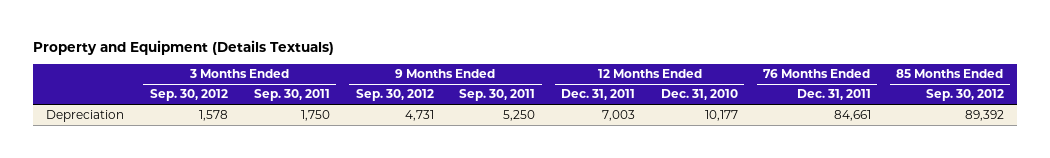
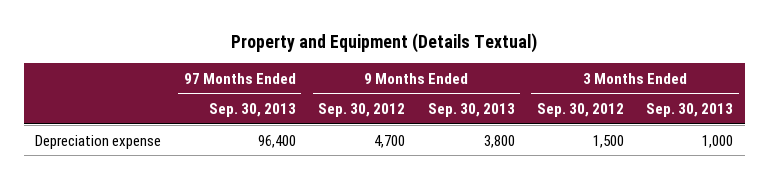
- Property and Equipment (Details Textuals)
+ Property and Equipment (Details Textual)
- | 3 Months Ended Sep. 30, 2012 | 3 Months Ended Sep. 30, 2011 | 9 Months Ended Sep. 30, 2012 | 9 Months Ended Sep. 30, 2011 | 12 Months Ended Dec. 31, 2011 | 12 Months Ended Dec. 31, 2010 | 76 Months Ended Dec. 31, 2011 | 85 Months Ended Sep. 30, 2012
+ | 97 Months Ended Sep. 30, 2013 | 9 Months Ended Sep. 30, 2012 | 9 Months Ended Sep. 30, 2013 | 3 Months Ended Sep. 30, 2012 | 3 Months Ended Sep. 30, 2013
- Depreciation | 1,578 | 1,750 | 4,731 | 5,250 | 7,003 | 10,177 | 84,661 | 89,392
+ Depreciation expense | 96,400 | 4,700 | 3,800 | 1,500 | 1,000

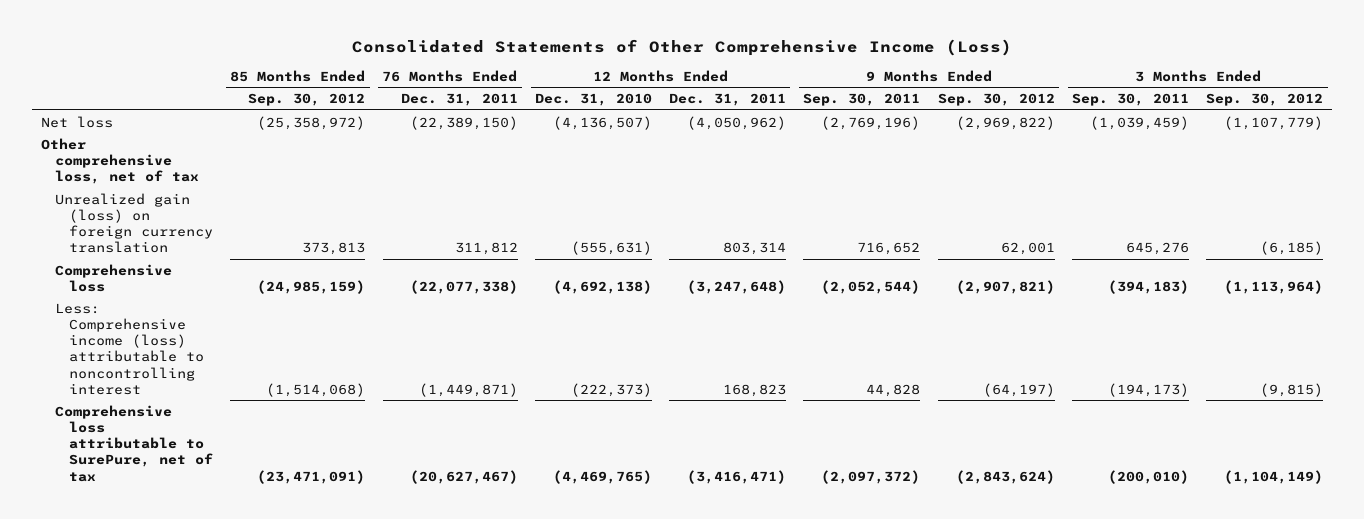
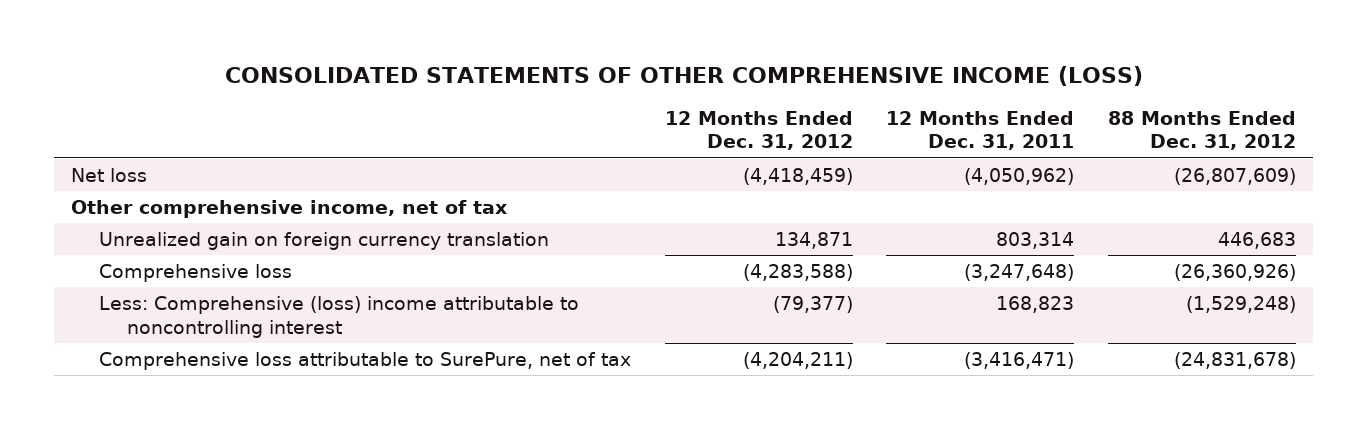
- Consolidated Statements of Other Comprehensive Income (Loss)
+ CONSOLIDATED STATEMENTS OF OTHER COMPREHENSIVE INCOME (LOSS)
- | 85 Months Ended Sep. 30, 2012 | 76 Months Ended Dec. 31, 2011 | 12 Months Ended Dec. 31, 2010 | 12 Months Ended Dec. 31, 2011 | 9 Months Ended Sep. 30, 2011 | 9 Months Ended Sep. 30, 2012 | 3 Months Ended Sep. 30, 2011 | 3 Months Ended Sep. 30, 2012
+ | 12 Months Ended Dec. 31, 2012 | 12 Months Ended Dec. 31, 2011 | 88 Months Ended Dec. 31, 2012
- Other comprehensive loss, net of tax
- Unrealized gain (loss) on foreign currency translation | 373,813 | 311,812 | (555,631) | 803,314 | 716,652 | 62,001 | 645,276 | (6,185)
+ Other comprehensive income, net of tax
+ Unrealized gain on foreign currency translation | 134,871 | 803,314 | 446,683
- Less: Comprehensive income (loss) attributable to noncontrolling interest | (1,514,068) | (1,449,871) | (222,373) | 168,823 | 44,828 | (64,197) | (194,173) | (9,815)
+ Less: Comprehensive (loss) income attributable to noncontrolling interest | (79,377) | 168,823 | (1,529,248)

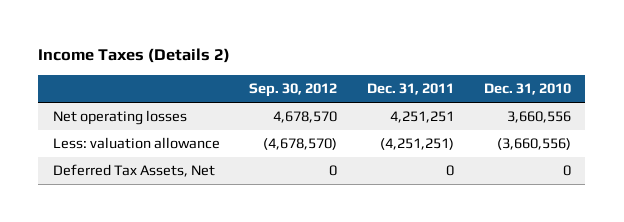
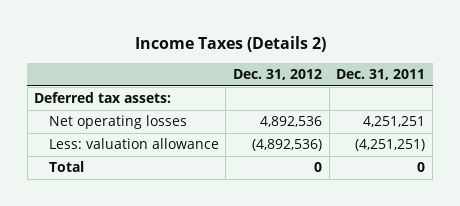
- | Sep. 30, 2012 | Dec. 31, 2011 | Dec. 31, 2010
+ | Dec. 31, 2012 | Dec. 31, 2011
+ Deferred tax assets:
- Deferred Tax Assets, Net | 0 | 0 | 0
+ Total | 0 | 0

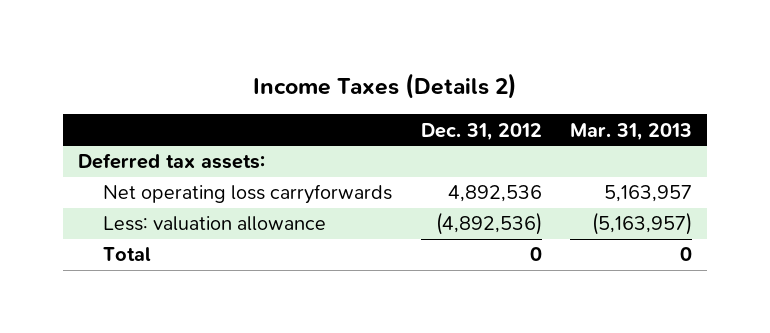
- | Dec. 31, 2012 | Dec. 31, 2011
+ | Dec. 31, 2012 | Mar. 31, 2013
- Net operating losses | 4,892,536 | 4,251,251
+ Net operating loss carryforwards | 4,892,536 | 5,163,957

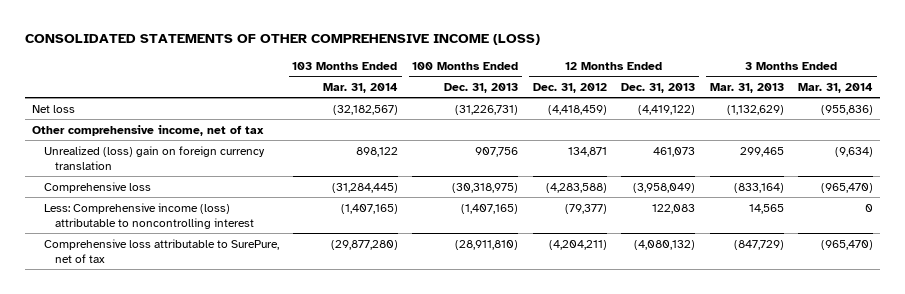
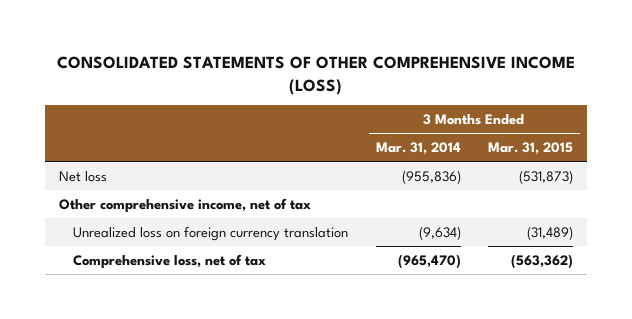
- | 103 Months Ended Mar. 31, 2014 | 100 Months Ended Dec. 31, 2013 | 12 Months Ended Dec. 31, 2012 | 12 Months Ended Dec. 31, 2013 | 3 Months Ended Mar. 31, 2013 | 3 Months Ended Mar. 31, 2014
+ | 3 Months Ended Mar. 31, 2014 | 3 Months Ended Mar. 31, 2015
- Unrealized (loss) gain on foreign currency translation | 898,122 | 907,756 | 134,871 | 461,073 | 299,465 | (9,634)
- Comprehensive loss | (31,284,445) | (30,318,975) | (4,283,588) | (3,958,049) | (833,164) | (965,470)
- Less: Comprehensive income (loss) attributable to noncontrolling interest | (1,407,165) | (1,407,165) | (79,377) | 122,083 | 14,565 | 0
- Comprehensive loss attributable to SurePure, net of tax | (29,877,280) | (28,911,810) | (4,204,211) | (4,080,132) | (847,729) | (965,470)
+ Unrealized loss on foreign currency translation | (9,634) | (31,489)
+ Comprehensive loss, net of tax | (965,470) | (563,362)

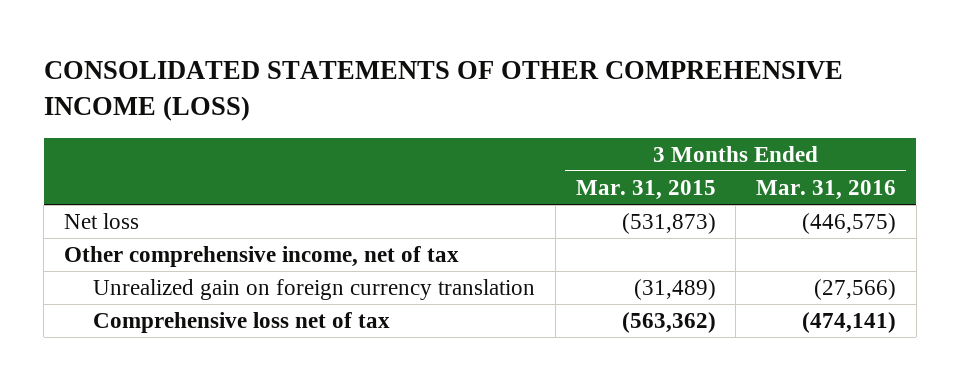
- | 3 Months Ended Mar. 31, 2014 | 3 Months Ended Mar. 31, 2015
+ | 3 Months Ended Mar. 31, 2015 | 3 Months Ended Mar. 31, 2016
- Unrealized loss on foreign currency translation | (9,634) | (31,489)
- Comprehensive loss, net of tax | (965,470) | (563,362)
+ Unrealized gain on foreign currency translation | (31,489) | (27,566)
+ Comprehensive loss net of tax | (563,362) | (474,141)

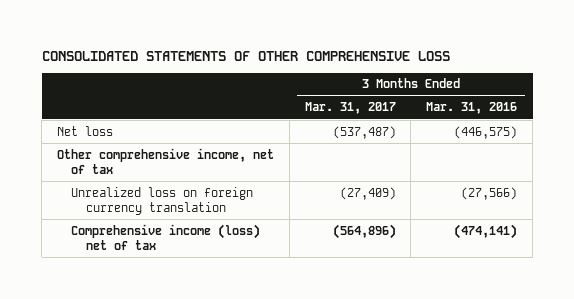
- CONSOLIDATED STATEMENTS OF OTHER COMPREHENSIVE INCOME (LOSS)
+ CONSOLIDATED STATEMENTS OF OTHER COMPREHENSIVE LOSS
- | 3 Months Ended Mar. 31, 2015 | 3 Months Ended Mar. 31, 2016
+ | 3 Months Ended Mar. 31, 2017 | 3 Months Ended Mar. 31, 2016
- Unrealized gain on foreign currency translation | (31,489) | (27,566)
- Comprehensive loss net of tax | (563,362) | (474,141)
+ Unrealized loss on foreign currency translation | (27,409) | (27,566)
+ Comprehensive income (loss) net of tax | (564,896) | (474,141)

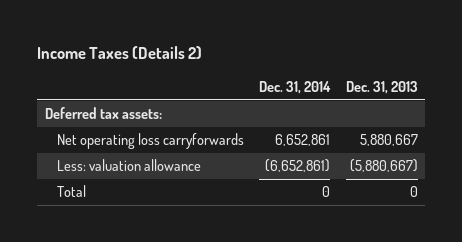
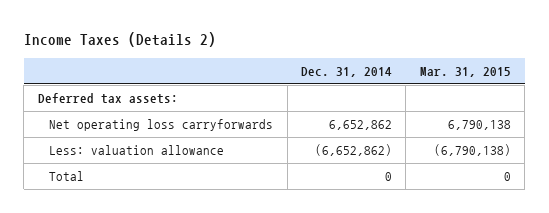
- | Dec. 31, 2014 | Dec. 31, 2013
+ | Dec. 31, 2014 | Mar. 31, 2015
- Net operating loss carryforwards | 6,652,861 | 5,880,667
- Less: valuation allowance | (6,652,861) | (5,880,667)
+ Net operating loss carryforwards | 6,652,862 | 6,790,138
+ Less: valuation allowance | (6,652,862) | (6,790,138)

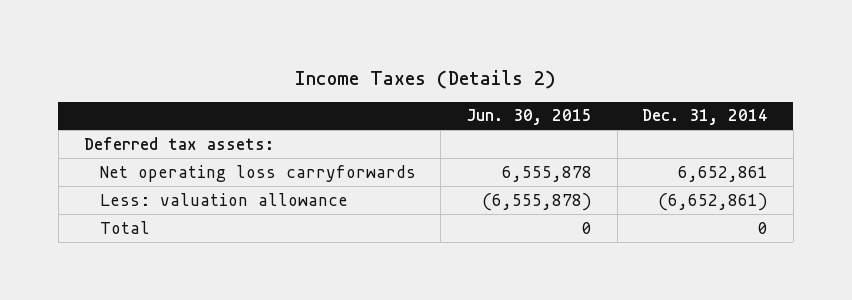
- | Dec. 31, 2014 | Mar. 31, 2015
+ | Jun. 30, 2015 | Dec. 31, 2014
- Net operating loss carryforwards | 6,652,862 | 6,790,138
- Less: valuation allowance | (6,652,862) | (6,790,138)
+ Net operating loss carryforwards | 6,555,878 | 6,652,861
+ Less: valuation allowance | (6,555,878) | (6,652,861)

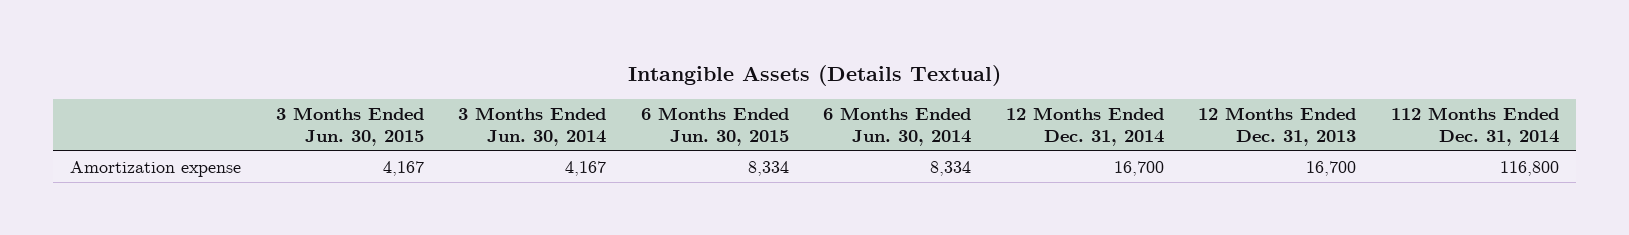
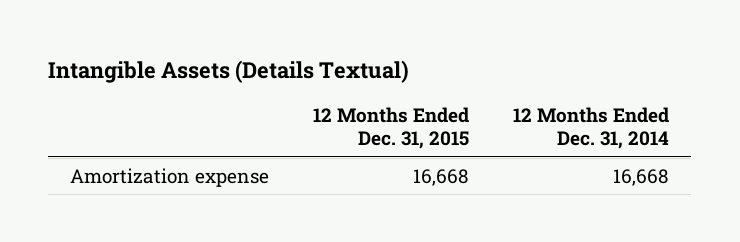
- | 3 Months Ended Jun. 30, 2015 | 3 Months Ended Jun. 30, 2014 | 6 Months Ended Jun. 30, 2015 | 6 Months Ended Jun. 30, 2014 | 12 Months Ended Dec. 31, 2014 | 12 Months Ended Dec. 31, 2013 | 112 Months Ended Dec. 31, 2014
+ | 12 Months Ended Dec. 31, 2015 | 12 Months Ended Dec. 31, 2014
- Amortization expense | 4,167 | 4,167 | 8,334 | 8,334 | 16,700 | 16,700 | 116,800
+ Amortization expense | 16,668 | 16,668

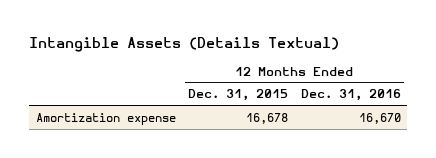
- | 12 Months Ended Dec. 31, 2015 | 12 Months Ended Dec. 31, 2014
+ | 12 Months Ended Dec. 31, 2015 | 12 Months Ended Dec. 31, 2016
- Amortization expense | 16,668 | 16,668
+ Amortization expense | 16,678 | 16,670

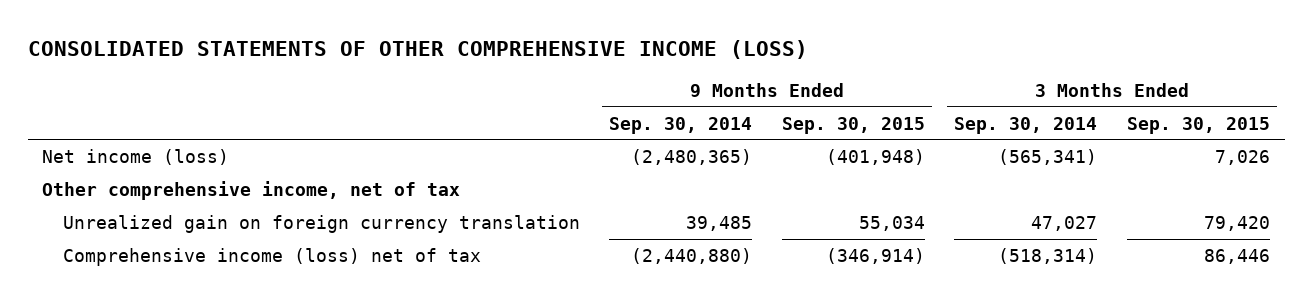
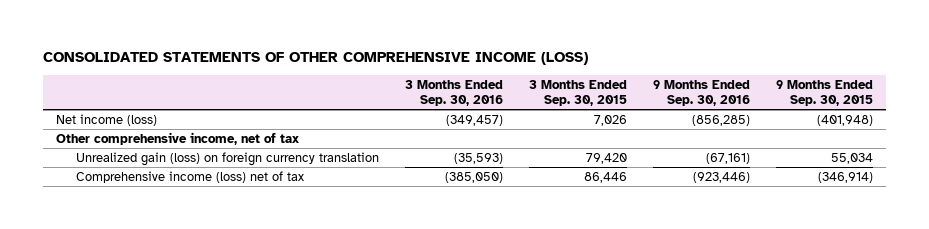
- | 9 Months Ended Sep. 30, 2014 | 9 Months Ended Sep. 30, 2015 | 3 Months Ended Sep. 30, 2014 | 3 Months Ended Sep. 30, 2015
+ | 3 Months Ended Sep. 30, 2016 | 3 Months Ended Sep. 30, 2015 | 9 Months Ended Sep. 30, 2016 | 9 Months Ended Sep. 30, 2015
- Unrealized gain on foreign currency translation | 39,485 | 55,034 | 47,027 | 79,420
+ Unrealized gain (loss) on foreign currency translation | (35,593) | 79,420 | (67,161) | 55,034

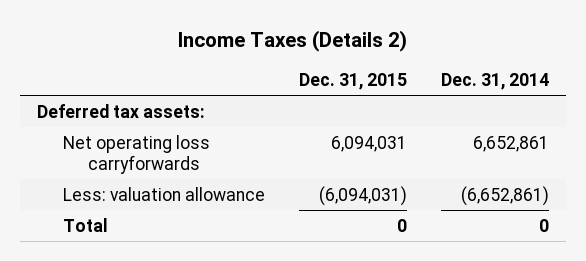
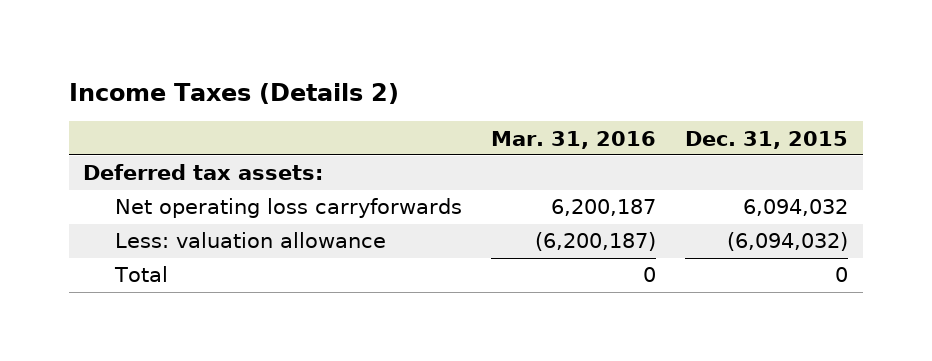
- | Dec. 31, 2015 | Dec. 31, 2014
+ | Mar. 31, 2016 | Dec. 31, 2015
- Net operating loss carryforwards | 6,094,031 | 6,652,861
- Less: valuation allowance | (6,094,031) | (6,652,861)
+ Net operating loss carryforwards | 6,200,187 | 6,094,032
+ Less: valuation allowance | (6,200,187) | (6,094,032)

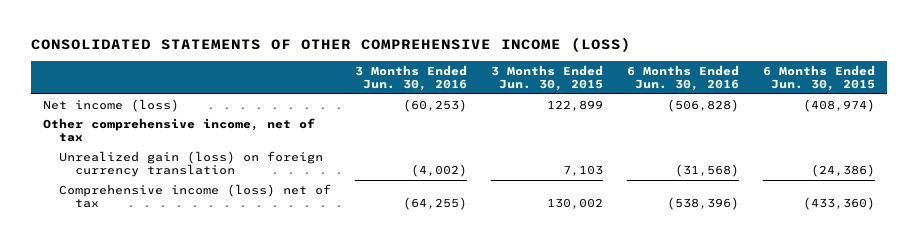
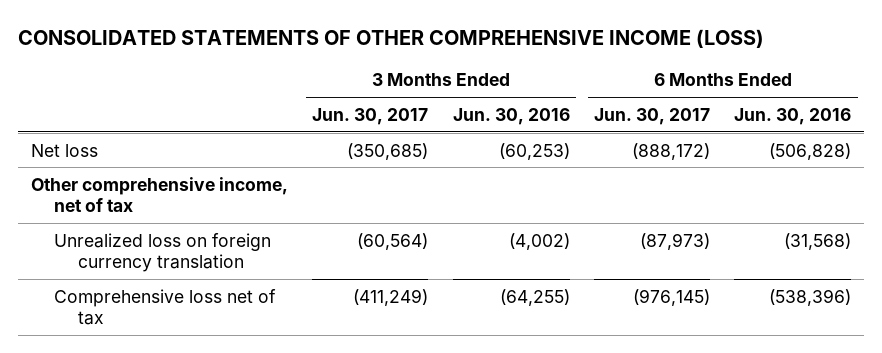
- | 3 Months Ended Jun. 30, 2016 | 3 Months Ended Jun. 30, 2015 | 6 Months Ended Jun. 30, 2016 | 6 Months Ended Jun. 30, 2015
+ | 3 Months Ended Jun. 30, 2017 | 3 Months Ended Jun. 30, 2016 | 6 Months Ended Jun. 30, 2017 | 6 Months Ended Jun. 30, 2016
- Net income (loss) | (60,253) | 122,899 | (506,828) | (408,974)
+ Net loss | (350,685) | (60,253) | (888,172) | (506,828)
- Unrealized gain (loss) on foreign currency translation | (4,002) | 7,103 | (31,568) | (24,386)
- Comprehensive income (loss) net of tax | (64,255) | 130,002 | (538,396) | (433,360)
+ Unrealized loss on foreign currency translation | (60,564) | (4,002) | (87,973) | (31,568)
+ Comprehensive loss net of tax | (411,249) | (64,255) | (976,145) | (538,396)

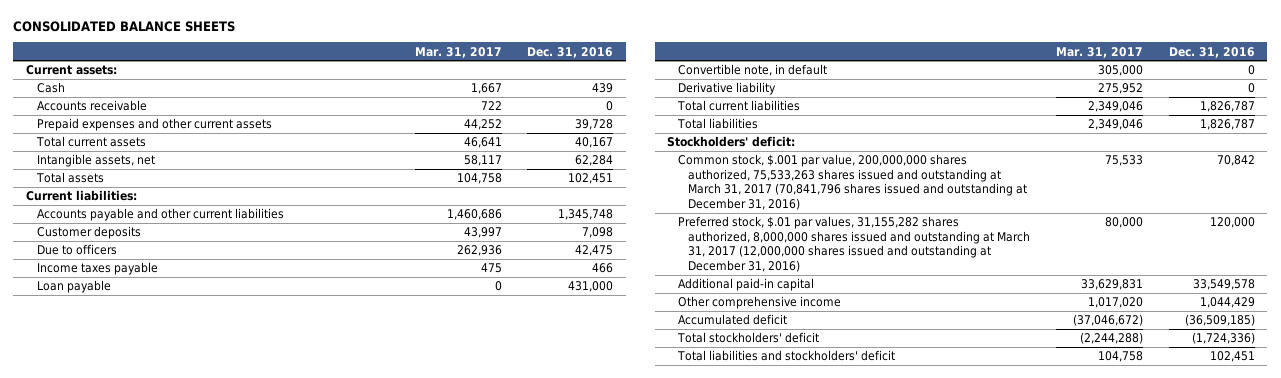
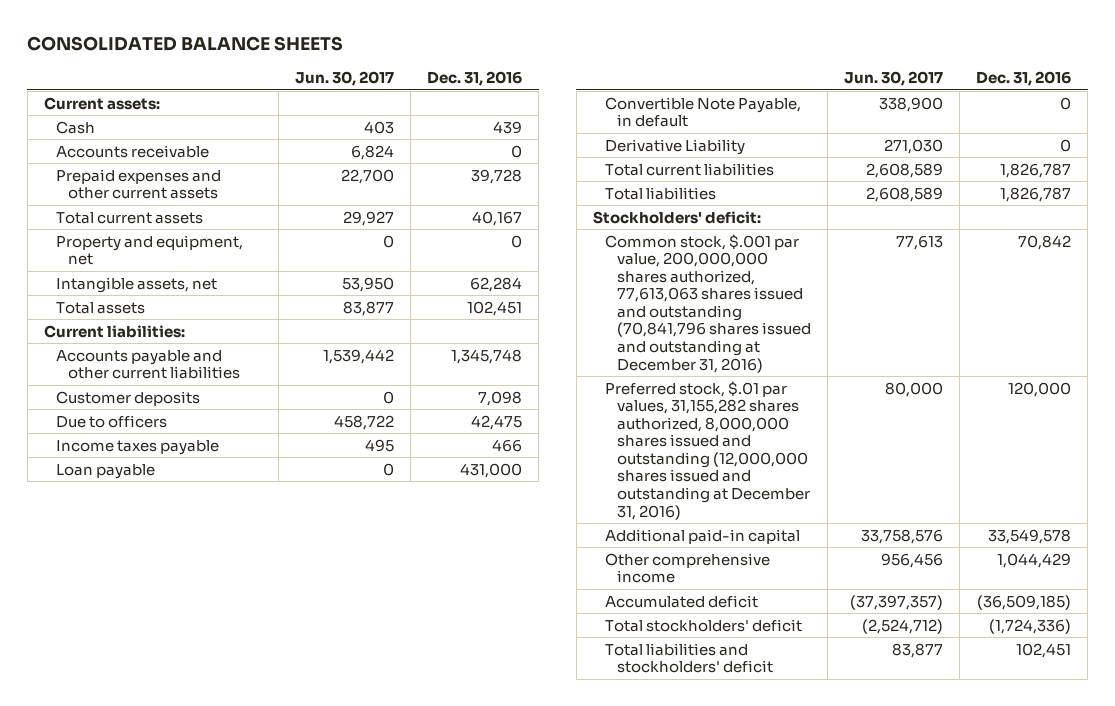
- | Mar. 31, 2017 | Dec. 31, 2016
+ | Jun. 30, 2017 | Dec. 31, 2016
+ Property and equipment, net | 0 | 0
- Convertible note, in default | 305,000 | 0
- Derivative liability | 275,952 | 0
+ Convertible Note Payable, in default | 338,900 | 0
+ Derivative Liability | 271,030 | 0
- Common stock, $.001 par value, 200,000,000 shares authorized, 75,533,263 shares issued and outstanding at March 31, 2017 (70,841,796 shares issued and outstanding at December 31, 2016) | 75,533 | 70,842
- Preferred stock, $.01 par values, 31,155,282 shares authorized, 8,000,000 shares issued and outstanding at March 31, 2017 (12,000,000 shares issued and outstanding at December 31, 2016) | 80,000 | 120,000
+ Common stock, $.001 par value, 200,000,000 shares authorized, 77,613,063 shares issued and outstanding (70,841,796 shares issued and outstanding at December 31, 2016) | 77,613 | 70,842
+ Preferred stock, $.01 par values, 31,155,282 shares authorized, 8,000,000 shares issued and outstanding (12,000,000 shares issued and outstanding at December 31, 2016) | 80,000 | 120,000

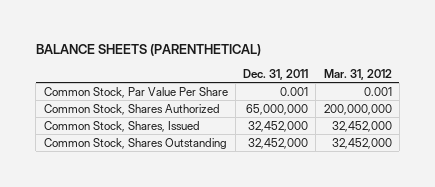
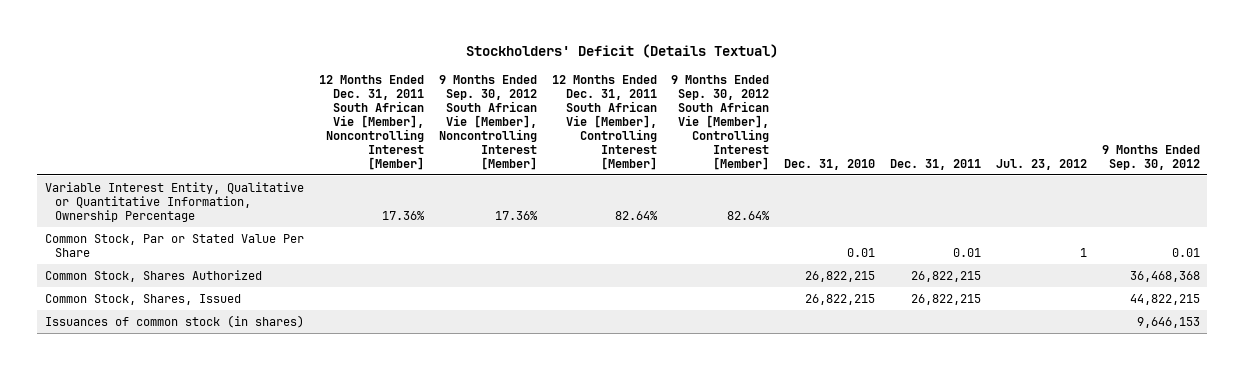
- BALANCE SHEETS (PARENTHETICAL)
+ Stockholders' Deficit (Details Textual)
- | Dec. 31, 2011 | Mar. 31, 2012
+ | 12 Months Ended Dec. 31, 2011 South African Vie [Member], Noncontrolling Interest [Member] | 9 Months Ended Sep. 30, 2012 South African Vie [Member], Noncontrolling Interest [Member] | 12 Months Ended Dec. 31, 2011 South African Vie [Member], Controlling Interest [Member] | 9 Months Ended Sep. 30, 2012 South African Vie [Member], Controlling Interest [Member] | Dec. 31, 2010 | Dec. 31, 2011 | Jul. 23, 2012 | 9 Months Ended Sep. 30, 2012
- Common Stock, Par Value Per Share | 0.001 | 0.001
- Common Stock, Shares Authorized | 65,000,000 | 200,000,000
- Common Stock, Shares, Issued | 32,452,000 | 32,452,000
- Common Stock, Shares Outstanding | 32,452,000 | 32,452,000
+ Variable Interest Entity, Qualitative or Quantitative Information, Ownership Percentage | 17.36% | 17.36% | 82.64% | 82.64% | | | |
+ Common Stock, Par or Stated Value Per Share | | | | | 0.01 | 0.01 | 1 | 0.01
+ Common Stock, Shares Authorized | | | | | 26,822,215 | 26,822,215 | | 36,468,368
+ Common Stock, Shares, Issued | | | | | 26,822,215 | 26,822,215 | | 44,822,215
+ Issuances of common stock (in shares) | | | | | | | | 9,646,153

